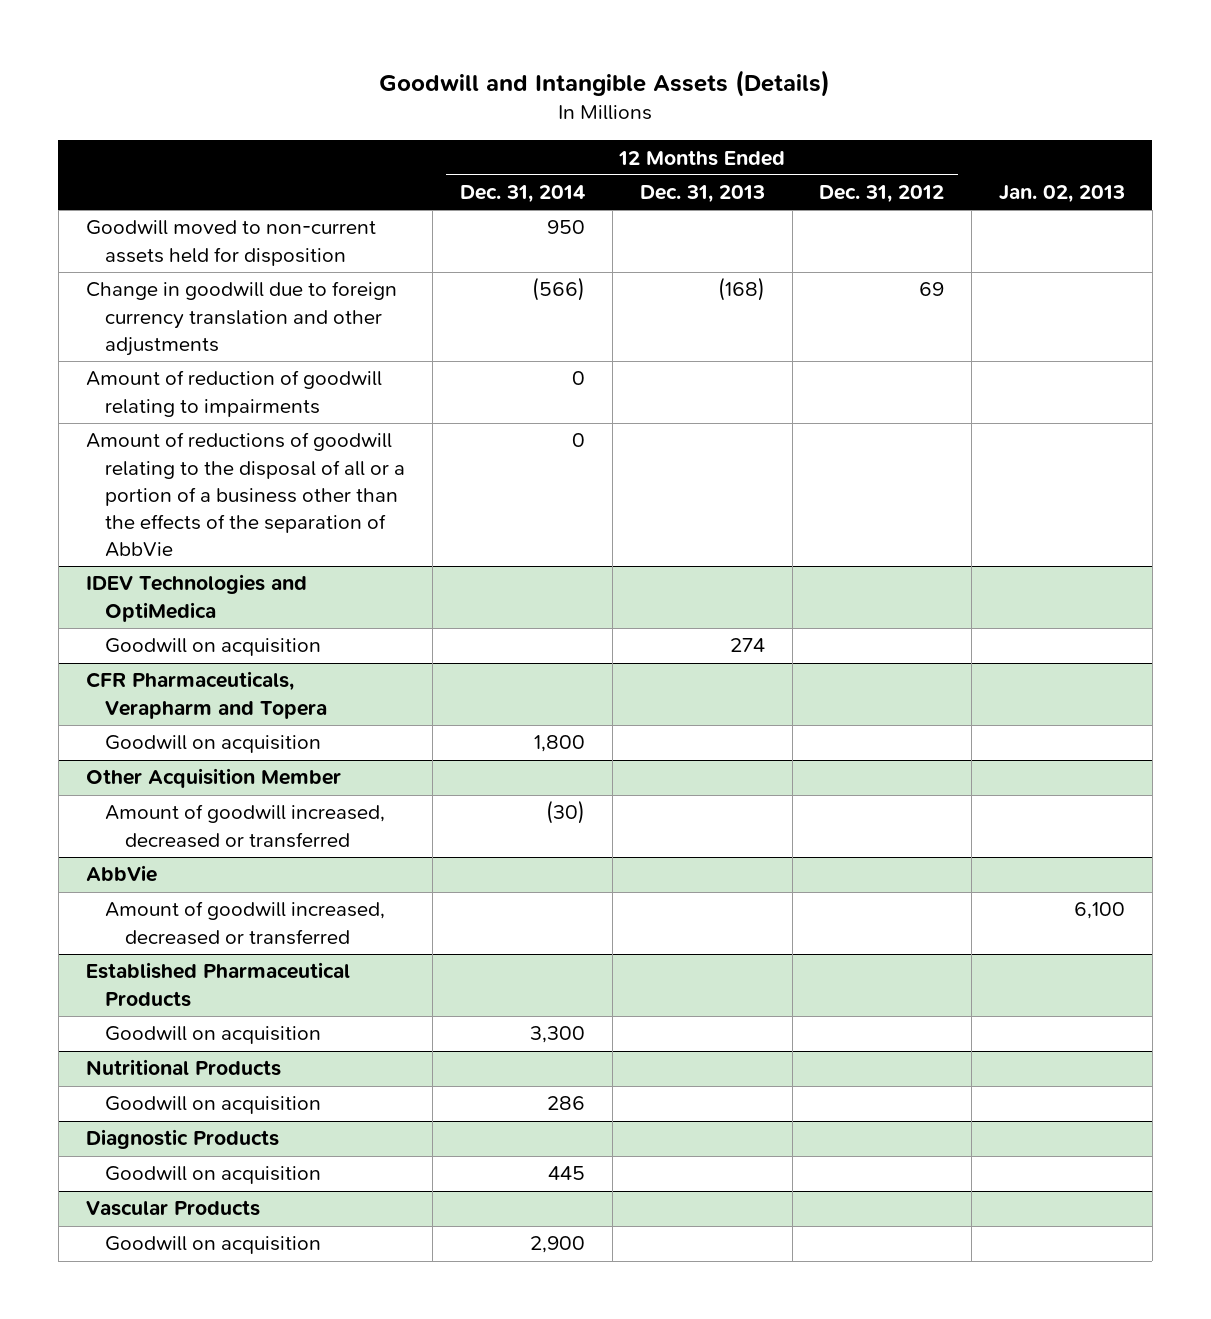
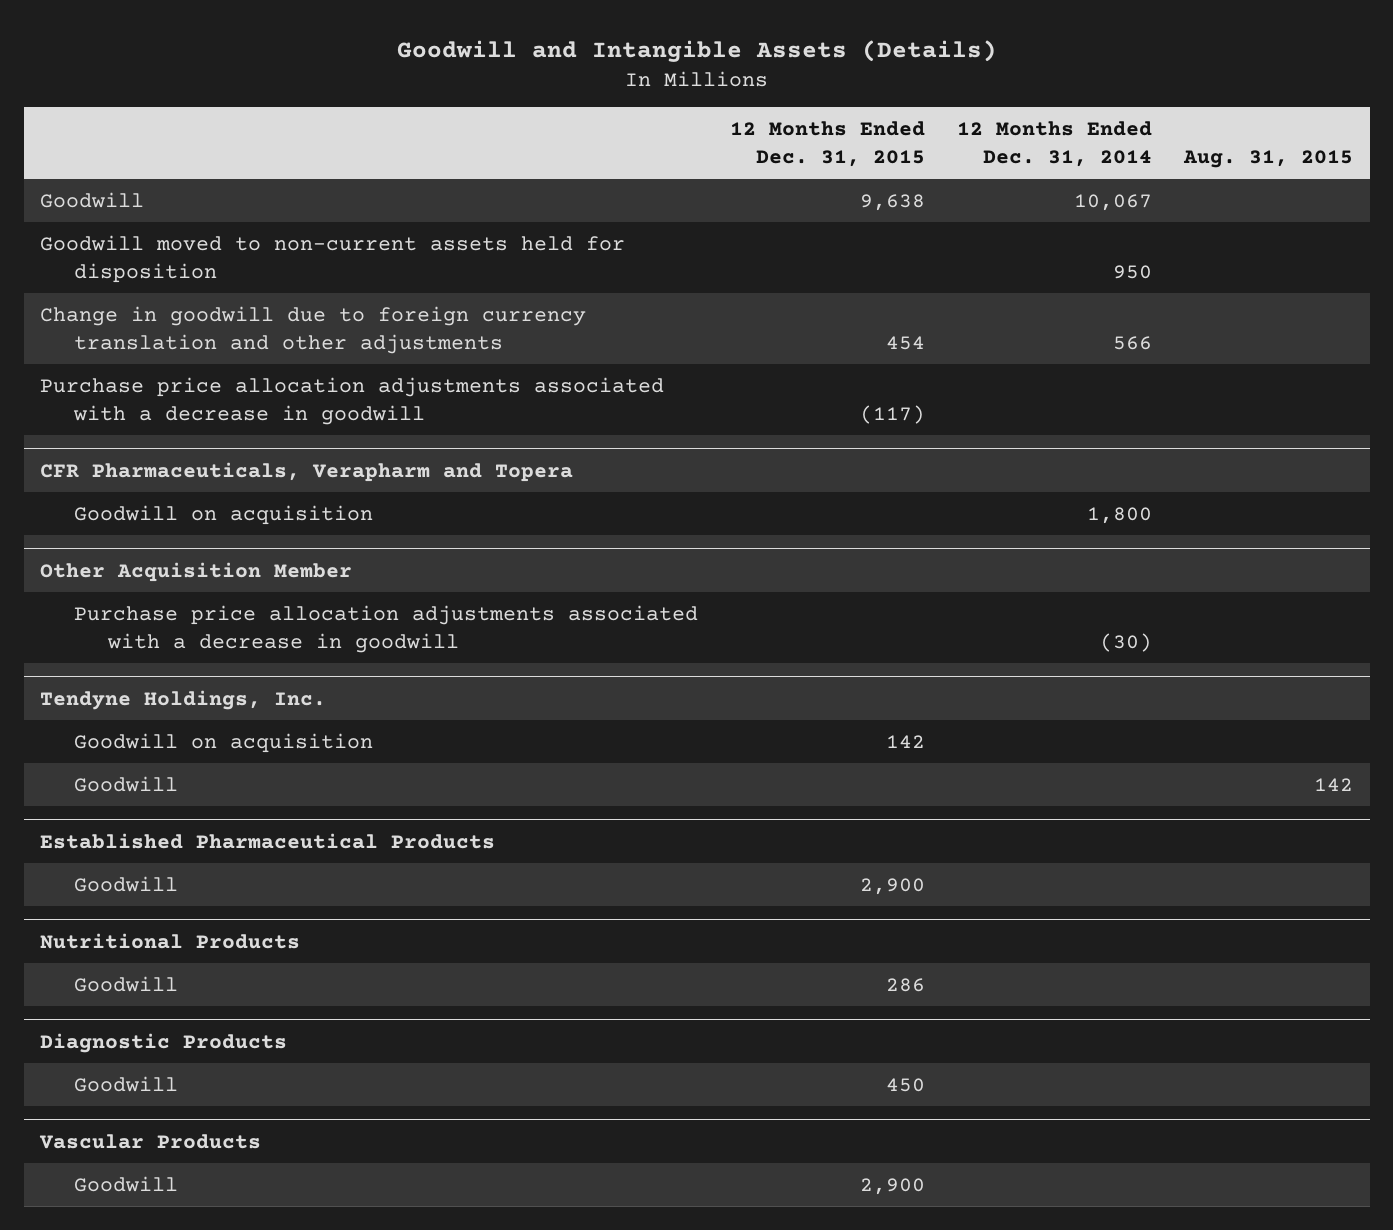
- | 12 Months Ended Dec. 31, 2014 | 12 Months Ended Dec. 31, 2013 | 12 Months Ended Dec. 31, 2012 | Jan. 02, 2013
+ | 12 Months Ended Dec. 31, 2015 | 12 Months Ended Dec. 31, 2014 | Aug. 31, 2015
+ Goodwill | 9,638 | 10,067 |
- Change in goodwill due to foreign currency translation and other adjustments | (566) | (168) | 69 |
- Amount of reduction of goodwill relating to impairments | 0 | | |
- Amount of reductions of goodwill relating to the disposal of all or a portion of a business other than the effects of the separation of AbbVie | 0 | | |
- IDEV Technologies and OptiMedica
- Goodwill on acquisition | | 274 | |
+ Change in goodwill due to foreign currency translation and other adjustments | 454 | 566 |
+ Purchase price allocation adjustments associated with a decrease in goodwill | (117) | |
@ Other Acquisition Member
- Amount of goodwill increased, decreased or transferred | (30) | | |
- AbbVie
- Amount of goodwill increased, decreased or transferred | | | | 6,100
@ Other Acquisition Member
+ Purchase price allocation adjustments associated with a decrease in goodwill | | (30) |
+ Tendyne Holdings, Inc.
+ Goodwill on acquisition | 142 | |
+ Goodwill | | | 142
@ Established Pharmaceutical Products
- Goodwill on acquisition | 3,300 | | |
+ Goodwill | 2,900 | |
@ Nutritional Products
- Goodwill on acquisition | 286 | | |
+ Goodwill | 286 | |
@ Diagnostic Products
- Goodwill on acquisition | 445 | | |
+ Goodwill | 450 | |
@ Vascular Products
- Goodwill on acquisition | 2,900 | | |
+ Goodwill | 2,900 | |

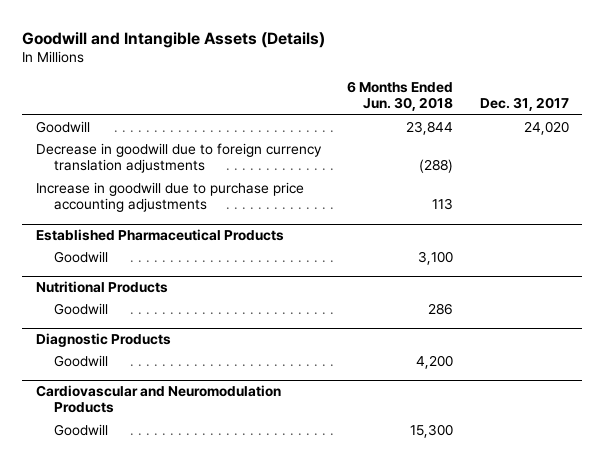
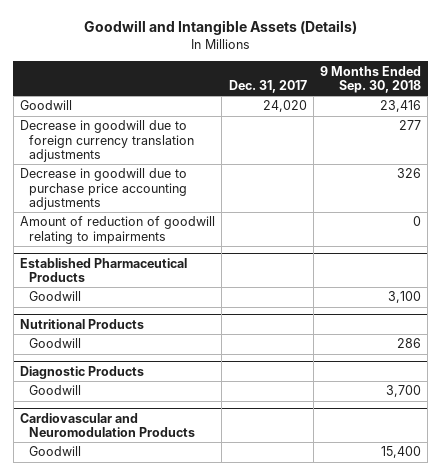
- | 6 Months Ended Jun. 30, 2018 | Dec. 31, 2017
+ | Dec. 31, 2017 | 9 Months Ended Sep. 30, 2018
- Increase in goodwill due to purchase price accounting adjustments | 113 |
+ Decrease in goodwill due to purchase price accounting adjustments | | 326
+ Amount of reduction of goodwill relating to impairments | | 0

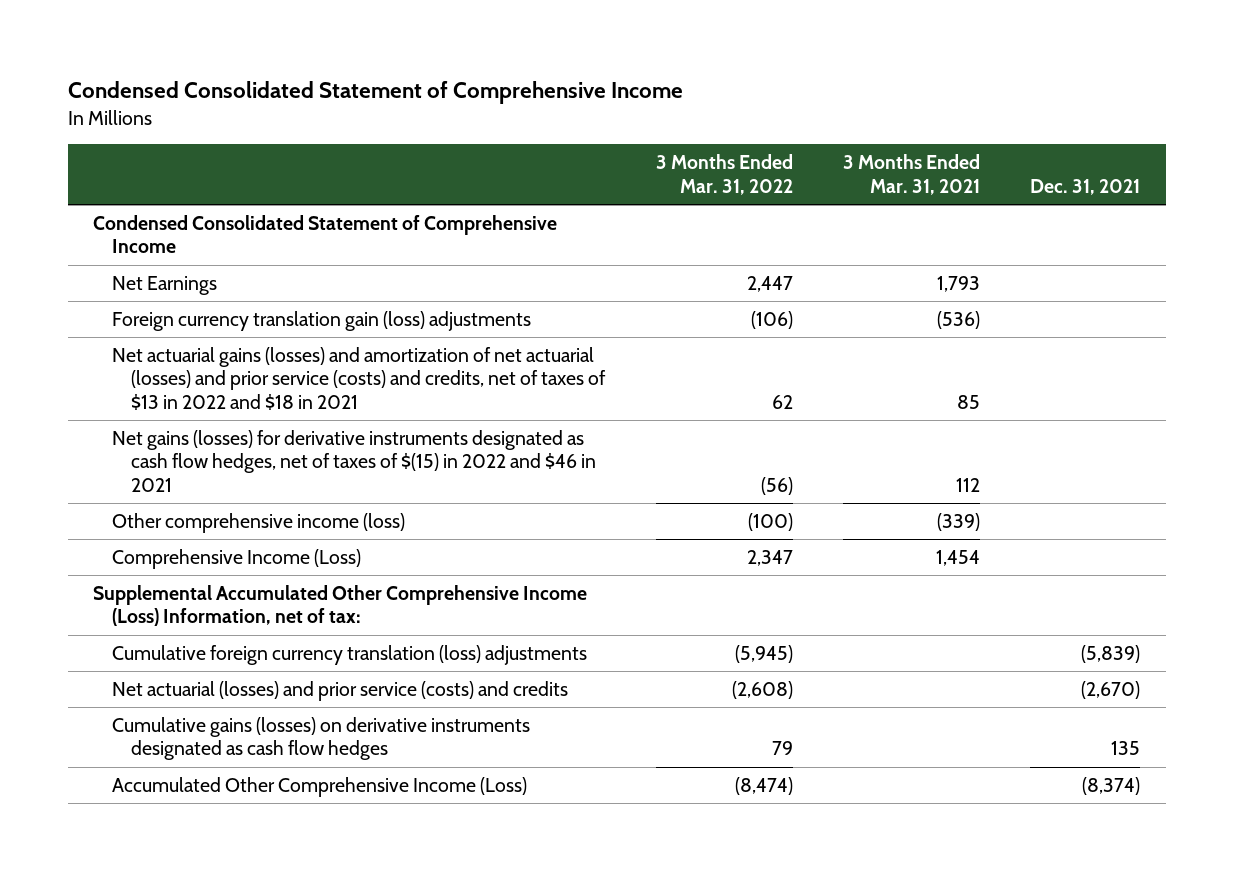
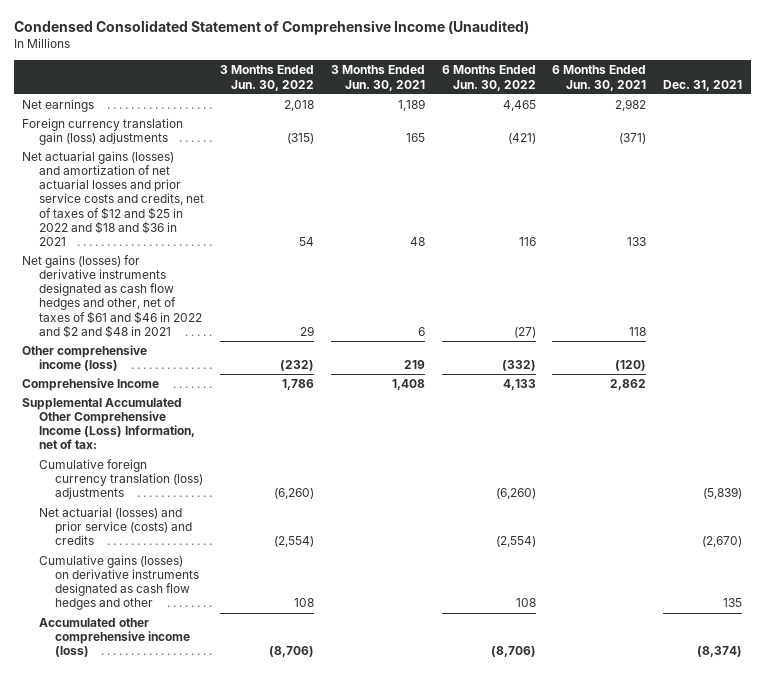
- Condensed Consolidated Statement of Comprehensive Income
+ Condensed Consolidated Statement of Comprehensive Income (Unaudited)
- | 3 Months Ended Mar. 31, 2022 | 3 Months Ended Mar. 31, 2021 | Dec. 31, 2021
+ | 3 Months Ended Jun. 30, 2022 | 3 Months Ended Jun. 30, 2021 | 6 Months Ended Jun. 30, 2022 | 6 Months Ended Jun. 30, 2021 | Dec. 31, 2021
- Condensed Consolidated Statement of Comprehensive Income
- Net Earnings | 2,447 | 1,793 |
+ Net earnings | 2,018 | 1,189 | 4,465 | 2,982 |
- Net actuarial gains (losses) and amortization of net actuarial (losses) and prior service (costs) and credits, net of taxes of $13 in 2022 and $18 in 2021 | 62 | 85 |
- Net gains (losses) for derivative instruments designated as cash flow hedges, net of taxes of $(15) in 2022 and $46 in 2021 | (56) | 112 |
+ Net actuarial gains (losses) and amortization of net actuarial losses and prior service costs and credits, net of taxes of $12 and $25 in 2022 and $18 and $36 in 2021 | 54 | 48 | 116 | 133 |
+ Net gains (losses) for derivative instruments designated as cash flow hedges and other, net of taxes of $61 and $46 in 2022 and $2 and $48 in 2021 | 29 | 6 | (27) | 118 |
- Comprehensive Income (Loss) | 2,347 | 1,454 |
+ Comprehensive Income | 1,786 | 1,408 | 4,133 | 2,862 |
- Cumulative gains (losses) on derivative instruments designated as cash flow hedges | 79 | | 135
- Accumulated Other Comprehensive Income (Loss) | (8,474) | | (8,374)
+ Cumulative gains (losses) on derivative instruments designated as cash flow hedges and other | 108 | | 108 | | 135
+ Accumulated other comprehensive income (loss) | (8,706) | | (8,706) | | (8,374)

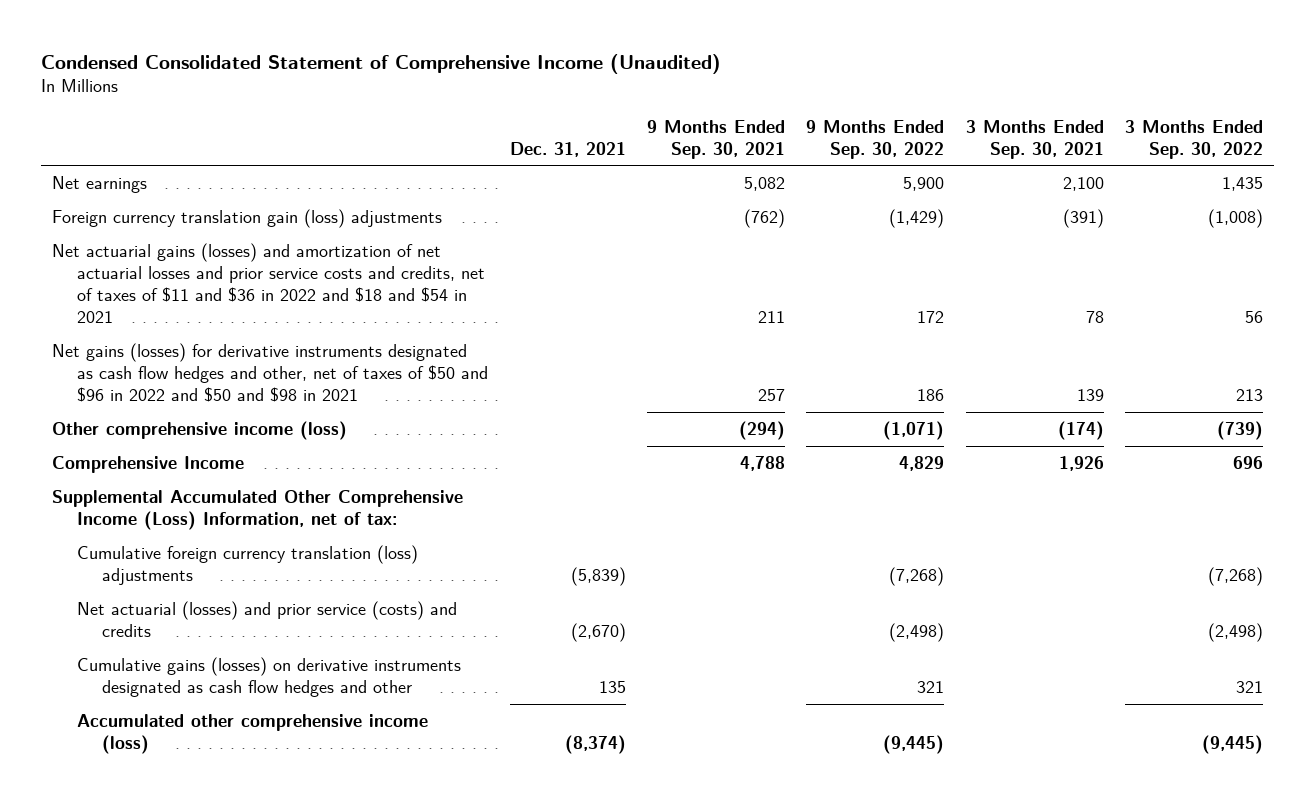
- | 3 Months Ended Jun. 30, 2022 | 3 Months Ended Jun. 30, 2021 | 6 Months Ended Jun. 30, 2022 | 6 Months Ended Jun. 30, 2021 | Dec. 31, 2021
+ | Dec. 31, 2021 | 9 Months Ended Sep. 30, 2021 | 9 Months Ended Sep. 30, 2022 | 3 Months Ended Sep. 30, 2021 | 3 Months Ended Sep. 30, 2022
- Net actuarial gains (losses) and amortization of net actuarial losses and prior service costs and credits, net of taxes of $12 and $25 in 2022 and $18 and $36 in 2021 | 54 | 48 | 116 | 133 |
- Net gains (losses) for derivative instruments designated as cash flow hedges and other, net of taxes of $61 and $46 in 2022 and $2 and $48 in 2021 | 29 | 6 | (27) | 118 |
+ Net actuarial gains (losses) and amortization of net actuarial losses and prior service costs and credits, net of taxes of $11 and $36 in 2022 and $18 and $54 in 2021 | | 211 | 172 | 78 | 56
+ Net gains (losses) for derivative instruments designated as cash flow hedges and other, net of taxes of $50 and $96 in 2022 and $50 and $98 in 2021 | | 257 | 186 | 139 | 213

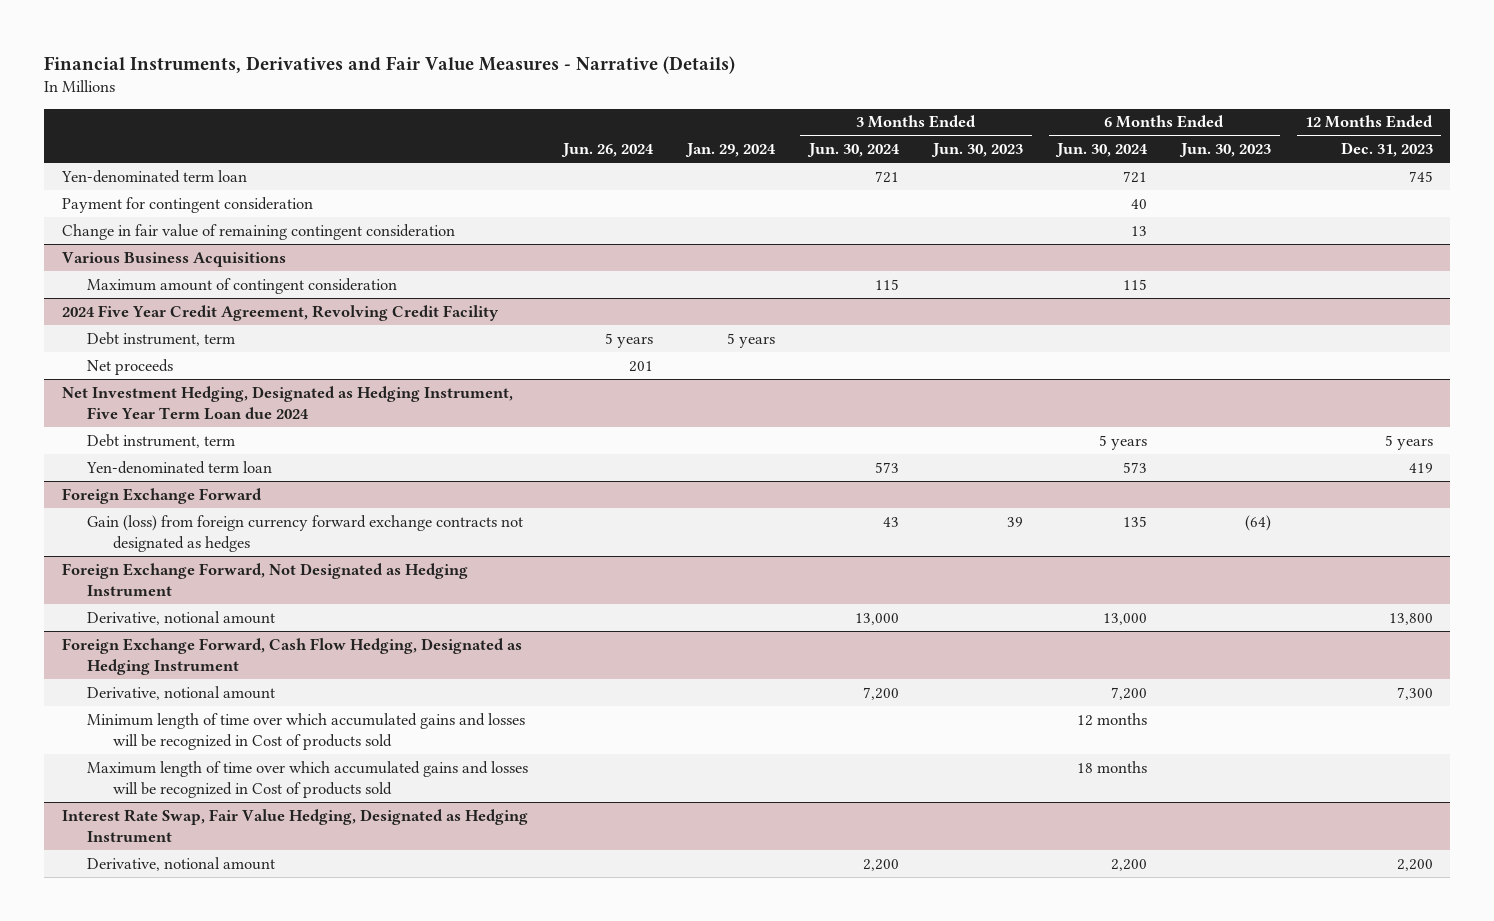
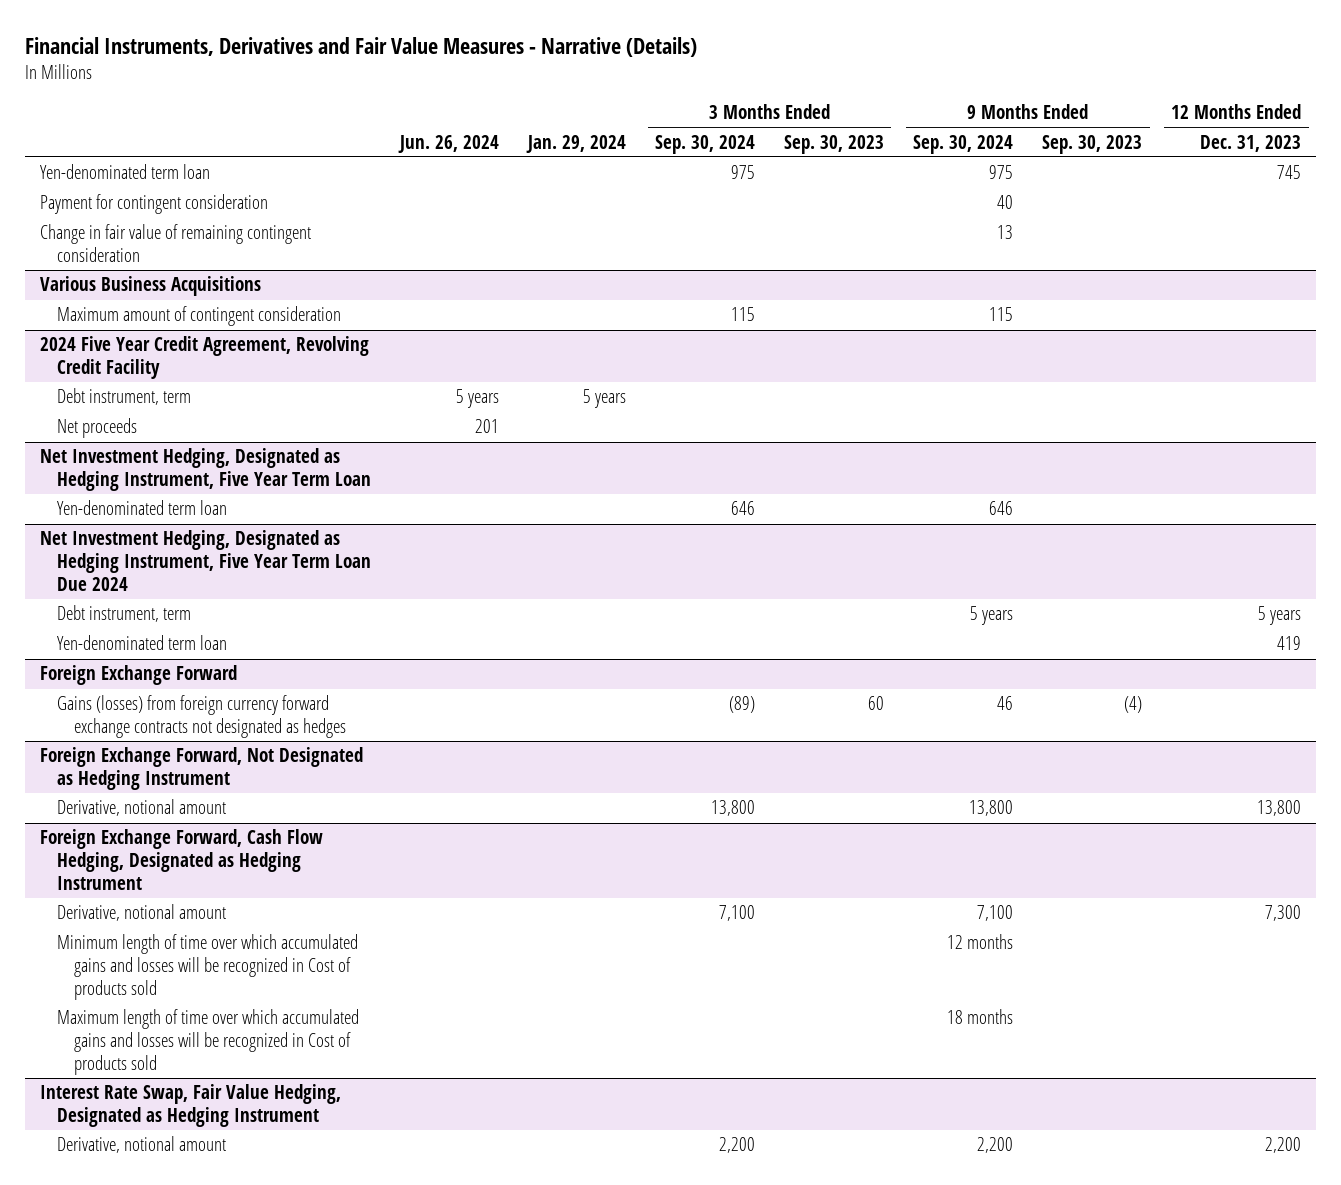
- | Jun. 26, 2024 | Jan. 29, 2024 | 3 Months Ended Jun. 30, 2024 | 3 Months Ended Jun. 30, 2023 | 6 Months Ended Jun. 30, 2024 | 6 Months Ended Jun. 30, 2023 | 12 Months Ended Dec. 31, 2023
+ | Jun. 26, 2024 | Jan. 29, 2024 | 3 Months Ended Sep. 30, 2024 | 3 Months Ended Sep. 30, 2023 | 9 Months Ended Sep. 30, 2024 | 9 Months Ended Sep. 30, 2023 | 12 Months Ended Dec. 31, 2023
- Net Investment Hedging, Designated as Hedging Instrument, Five Year Term Loan due 2024
+ Net Investment Hedging, Designated as Hedging Instrument, Five Year Term Loan
+ Yen-denominated term loan | | | 646 | | 646 | |
+ Net Investment Hedging, Designated as Hedging Instrument, Five Year Term Loan Due 2024
@ Foreign Exchange Forward
- Gain (loss) from foreign currency forward exchange contracts not designated as hedges | | | 43 | 39 | 135 | (64) |
+ Gains (losses) from foreign currency forward exchange contracts not designated as hedges | | | (89) | 60 | 46 | (4) |

